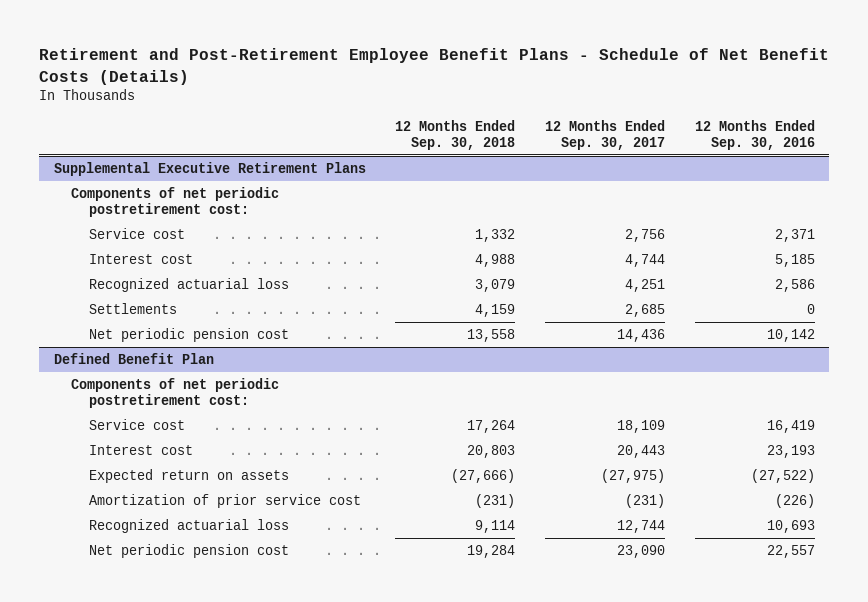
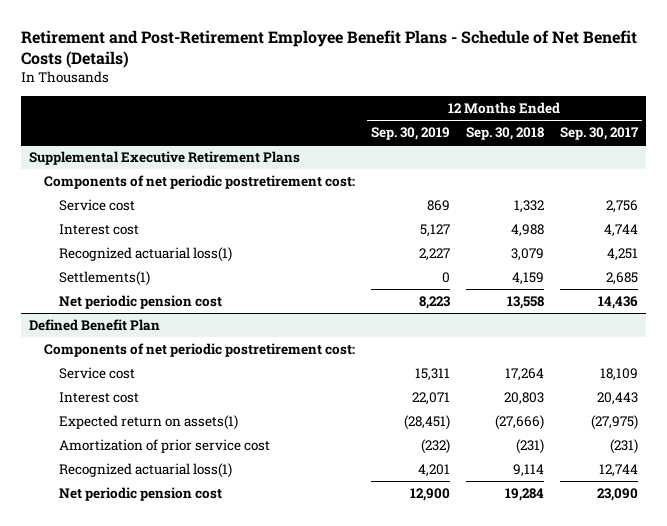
- | 12 Months Ended Sep. 30, 2018 | 12 Months Ended Sep. 30, 2017 | 12 Months Ended Sep. 30, 2016
+ | 12 Months Ended Sep. 30, 2019 | 12 Months Ended Sep. 30, 2018 | 12 Months Ended Sep. 30, 2017
@ Supplemental Executive Retirement Plans
- Recognized actuarial loss | 3,079 | 4,251 | 2,586
- Settlements | 4,159 | 2,685 | 0
+ Recognized actuarial loss(1) | 2,227 | 3,079 | 4,251
+ Settlements(1) | 0 | 4,159 | 2,685
@ Defined Benefit Plan
- Expected return on assets | (27,666) | (27,975) | (27,522)
+ Expected return on assets(1) | (28,451) | (27,666) | (27,975)
- Recognized actuarial loss | 9,114 | 12,744 | 10,693
+ Recognized actuarial loss(1) | 4,201 | 9,114 | 12,744

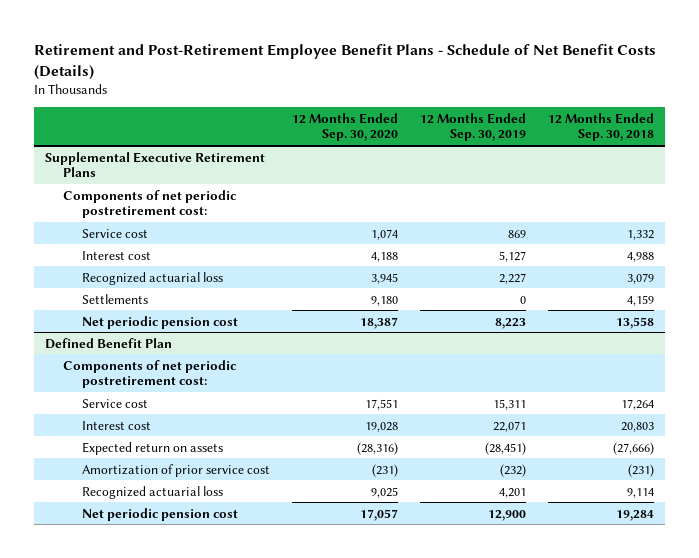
- | 12 Months Ended Sep. 30, 2019 | 12 Months Ended Sep. 30, 2018 | 12 Months Ended Sep. 30, 2017
+ | 12 Months Ended Sep. 30, 2020 | 12 Months Ended Sep. 30, 2019 | 12 Months Ended Sep. 30, 2018
@ Supplemental Executive Retirement Plans
- Recognized actuarial loss(1) | 2,227 | 3,079 | 4,251
- Settlements(1) | 0 | 4,159 | 2,685
+ Recognized actuarial loss | 3,945 | 2,227 | 3,079
+ Settlements | 9,180 | 0 | 4,159
@ Defined Benefit Plan
- Expected return on assets(1) | (28,451) | (27,666) | (27,975)
+ Expected return on assets | (28,316) | (28,451) | (27,666)
- Recognized actuarial loss(1) | 4,201 | 9,114 | 12,744
+ Recognized actuarial loss | 9,025 | 4,201 | 9,114

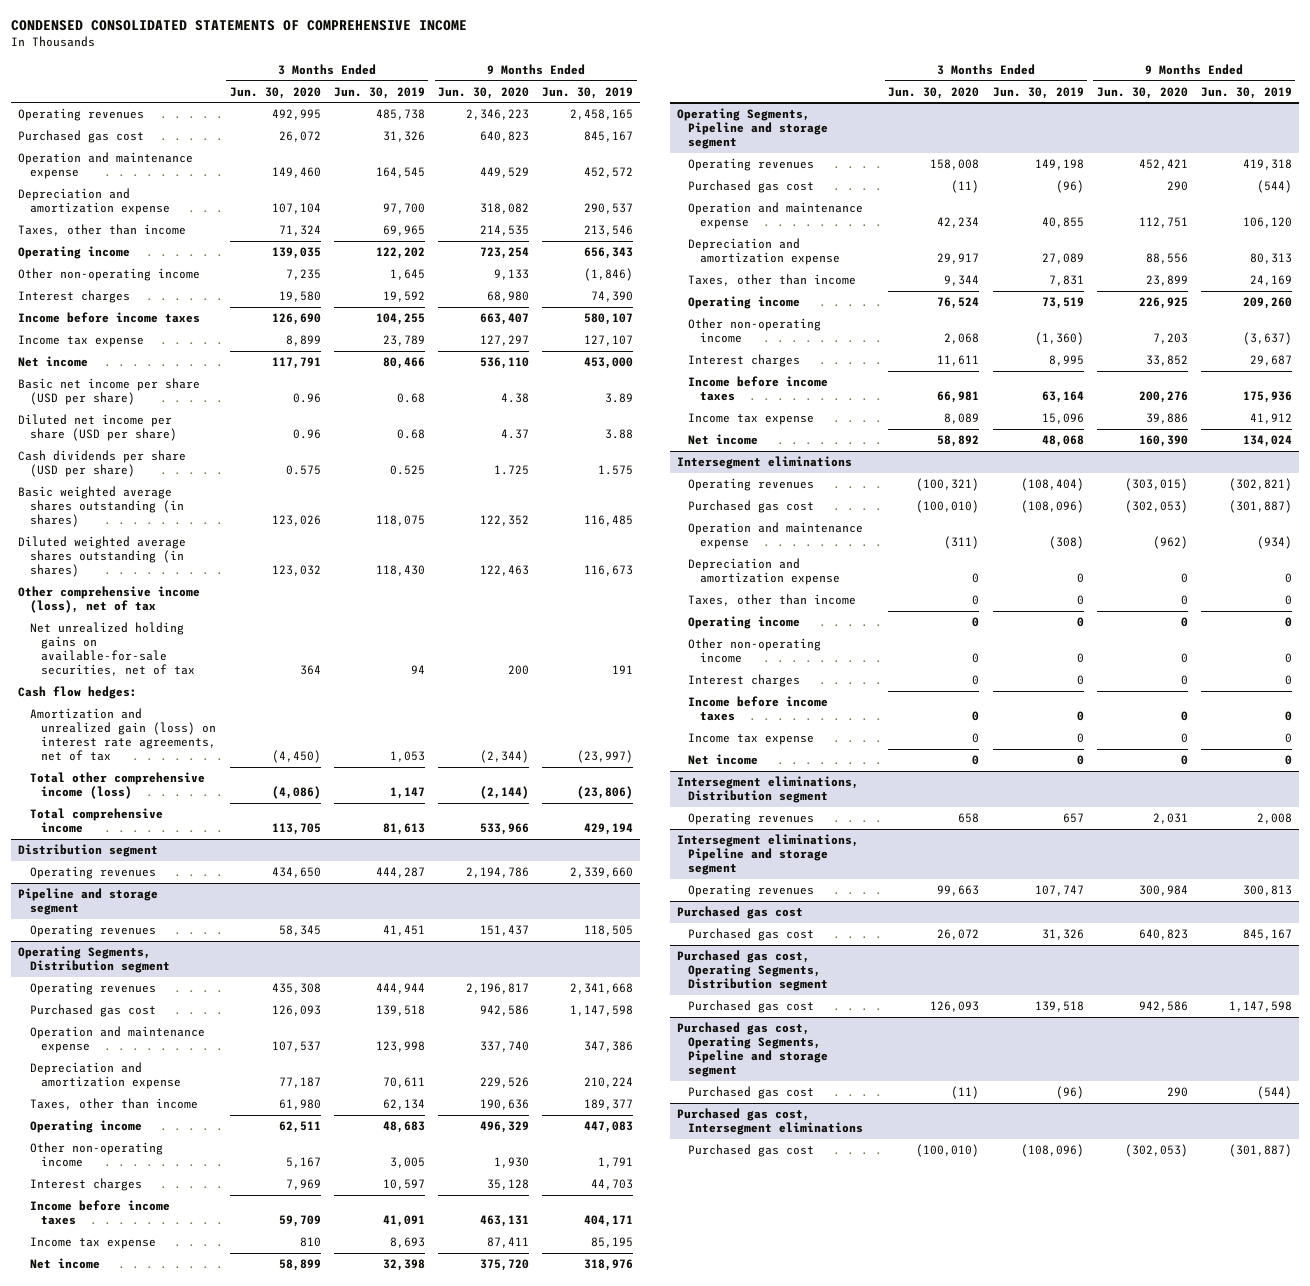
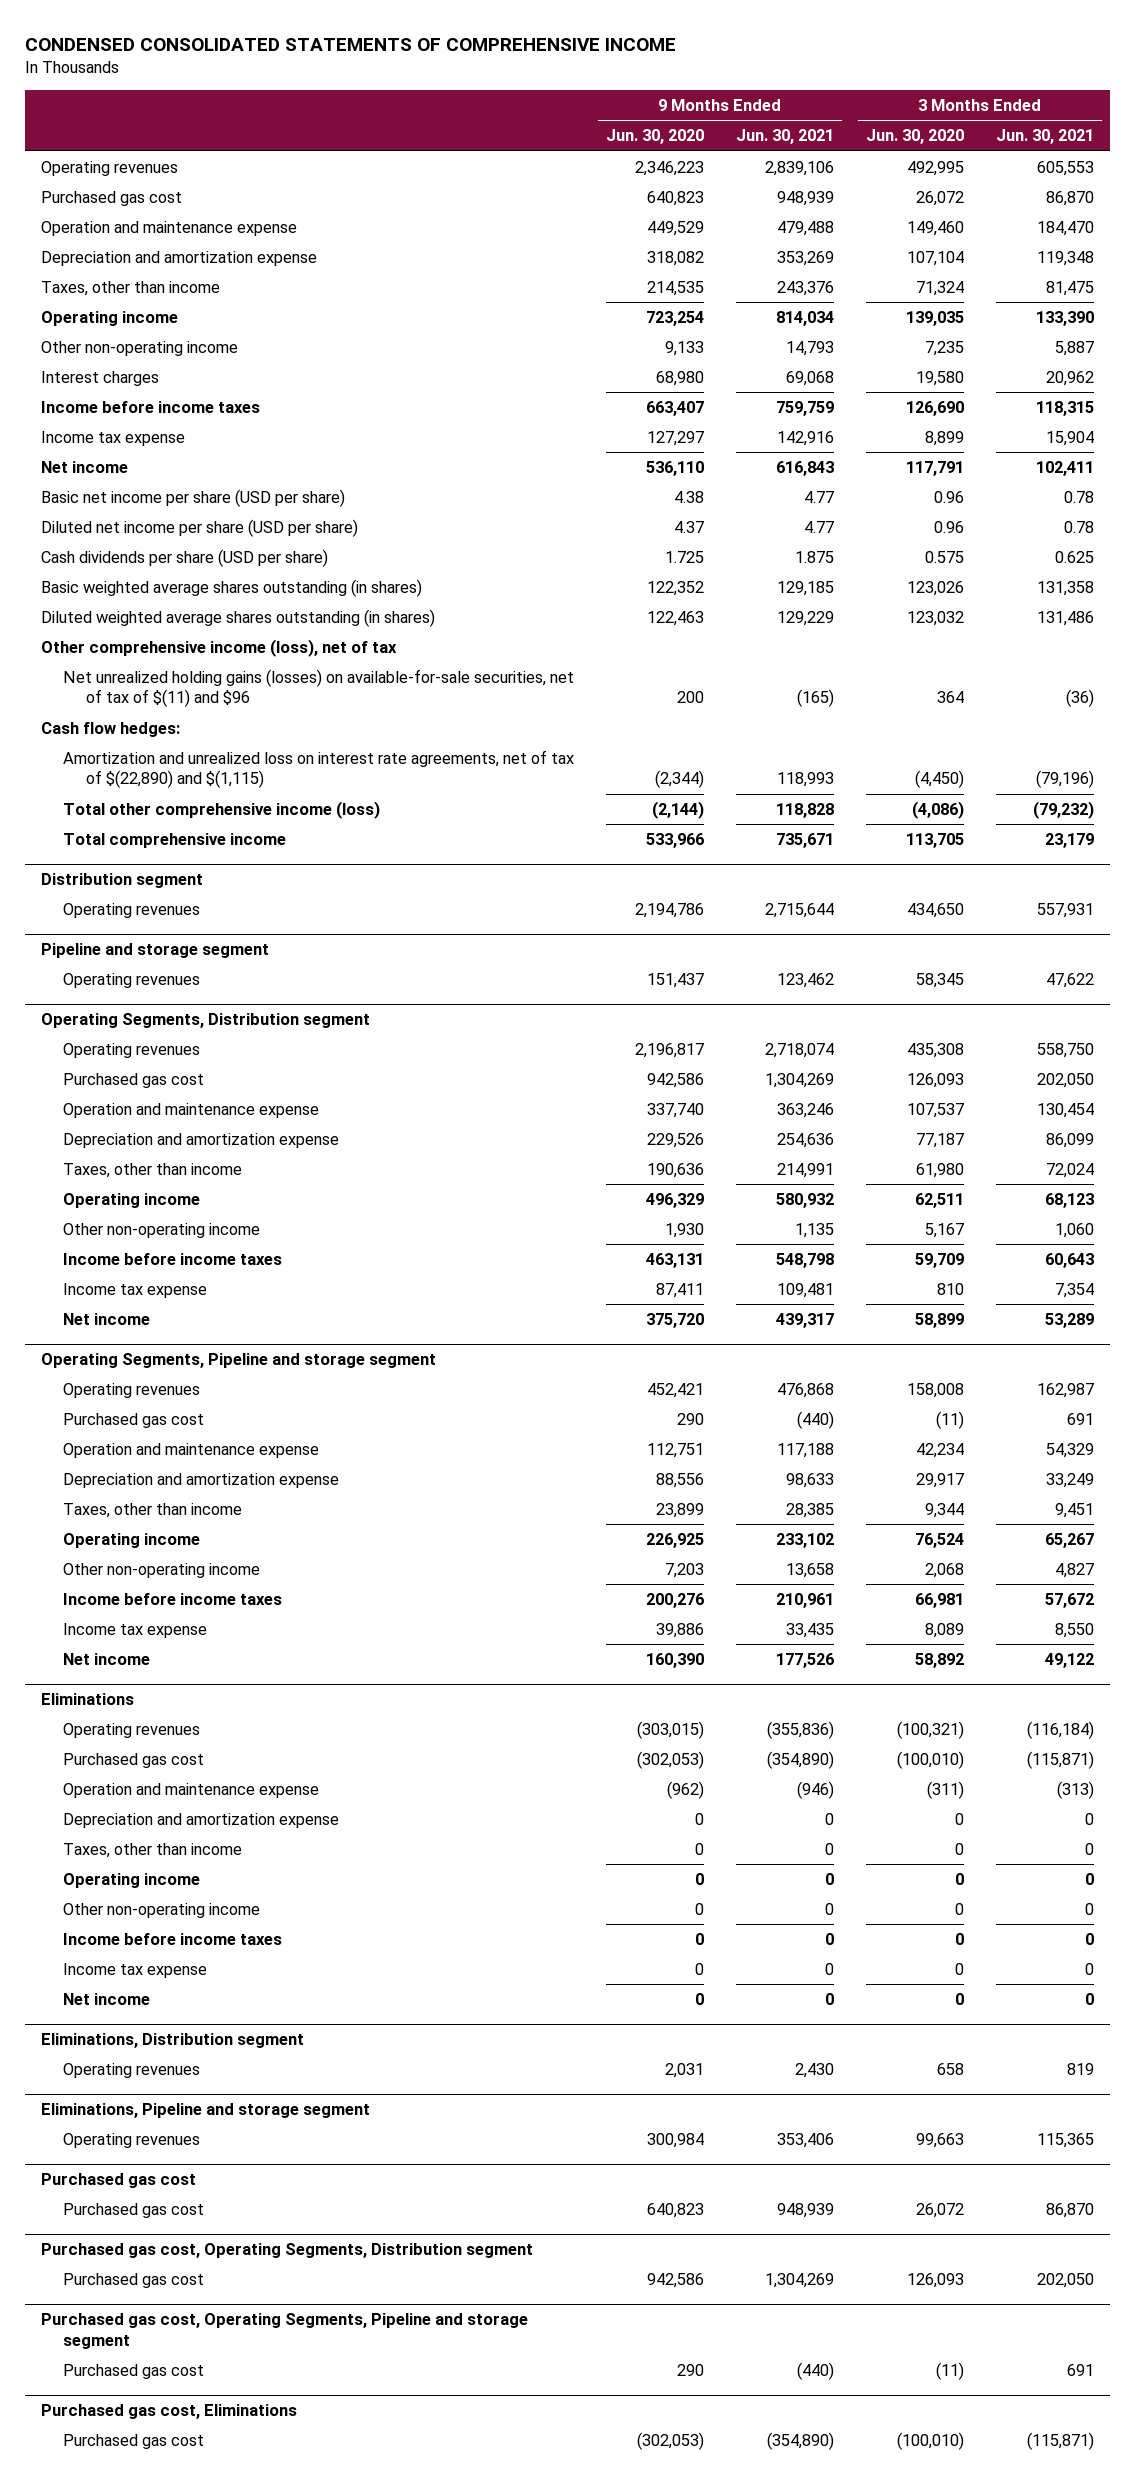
- | 3 Months Ended Jun. 30, 2020 | 3 Months Ended Jun. 30, 2019 | 9 Months Ended Jun. 30, 2020 | 9 Months Ended Jun. 30, 2019
+ | 9 Months Ended Jun. 30, 2020 | 9 Months Ended Jun. 30, 2021 | 3 Months Ended Jun. 30, 2020 | 3 Months Ended Jun. 30, 2021
- Net unrealized holding gains on available-for-sale securities, net of tax | 364 | 94 | 200 | 191
+ Net unrealized holding gains (losses) on available-for-sale securities, net of tax of $(11) and $96 | 200 | (165) | 364 | (36)
- Amortization and unrealized gain (loss) on interest rate agreements, net of tax | (4,450) | 1,053 | (2,344) | (23,997)
+ Amortization and unrealized loss on interest rate agreements, net of tax of $(22,890) and $(1,115) | (2,344) | 118,993 | (4,450) | (79,196)
@ Operating Segments, Distribution segment
- Interest charges | 7,969 | 10,597 | 35,128 | 44,703
@ Operating Segments, Pipeline and storage segment
- Interest charges | 11,611 | 8,995 | 33,852 | 29,687
- Intersegment eliminations
+ Eliminations
- Interest charges | 0 | 0 | 0 | 0
- Intersegment eliminations, Distribution segment
+ Eliminations, Distribution segment
- Intersegment eliminations, Pipeline and storage segment
+ Eliminations, Pipeline and storage segment
- Purchased gas cost, Intersegment eliminations
+ Purchased gas cost, Eliminations

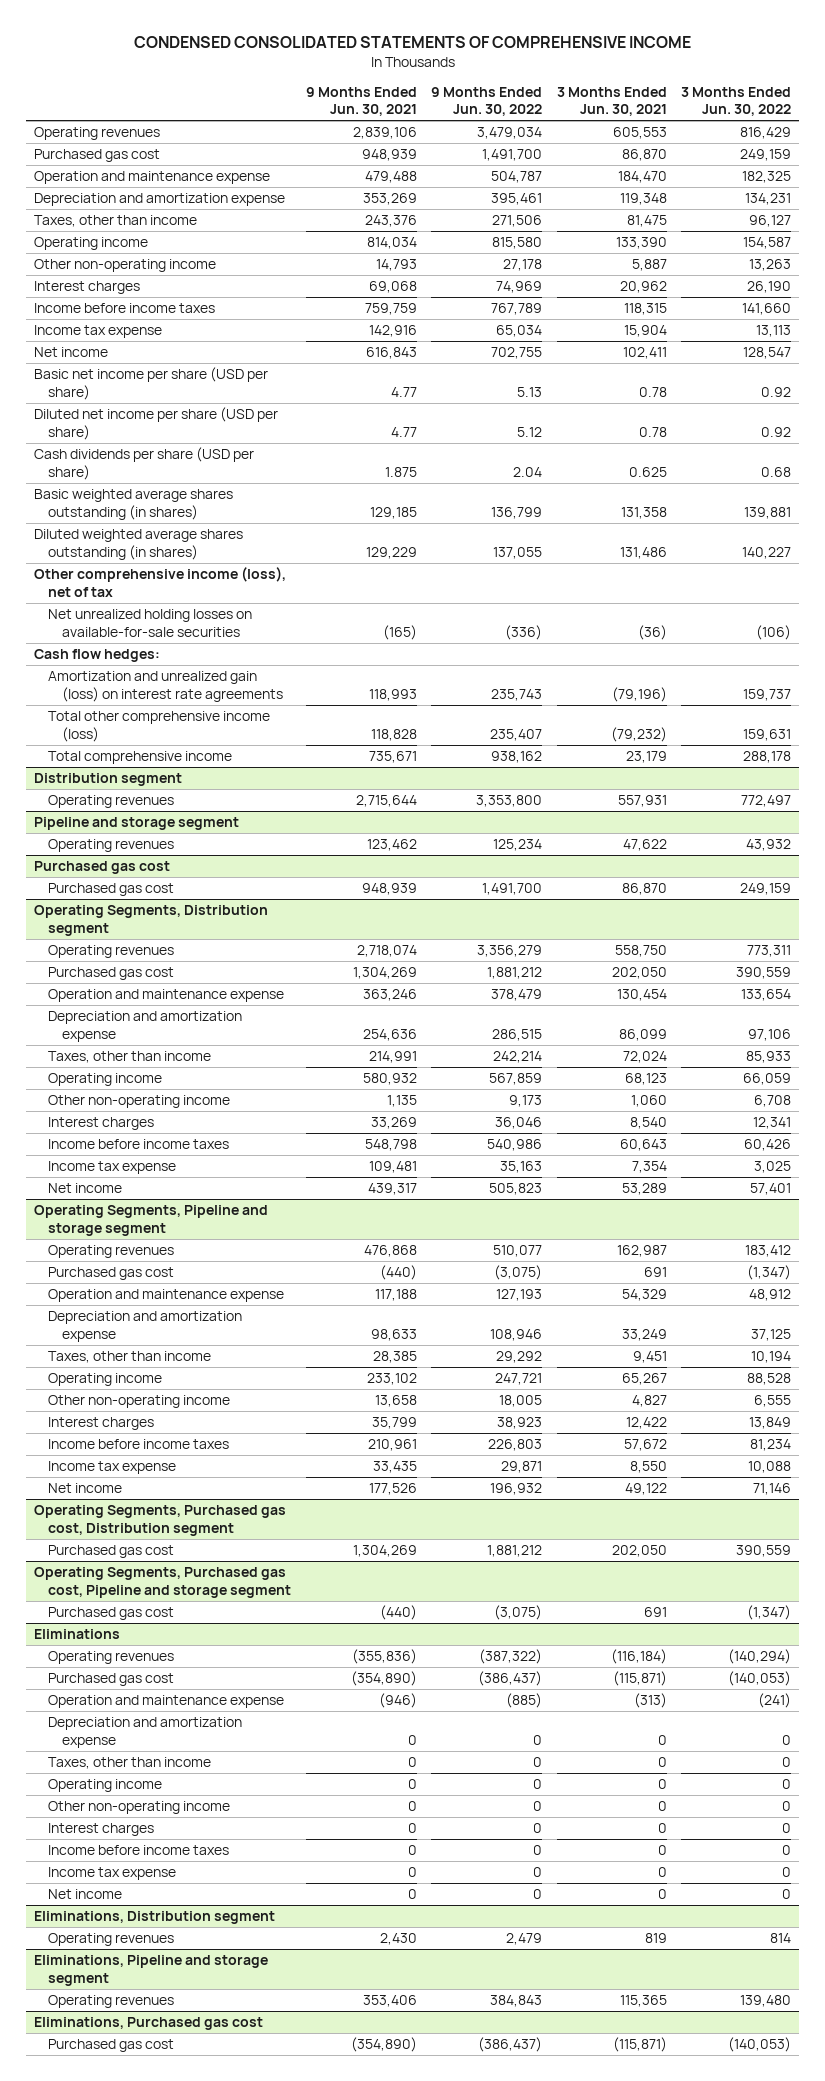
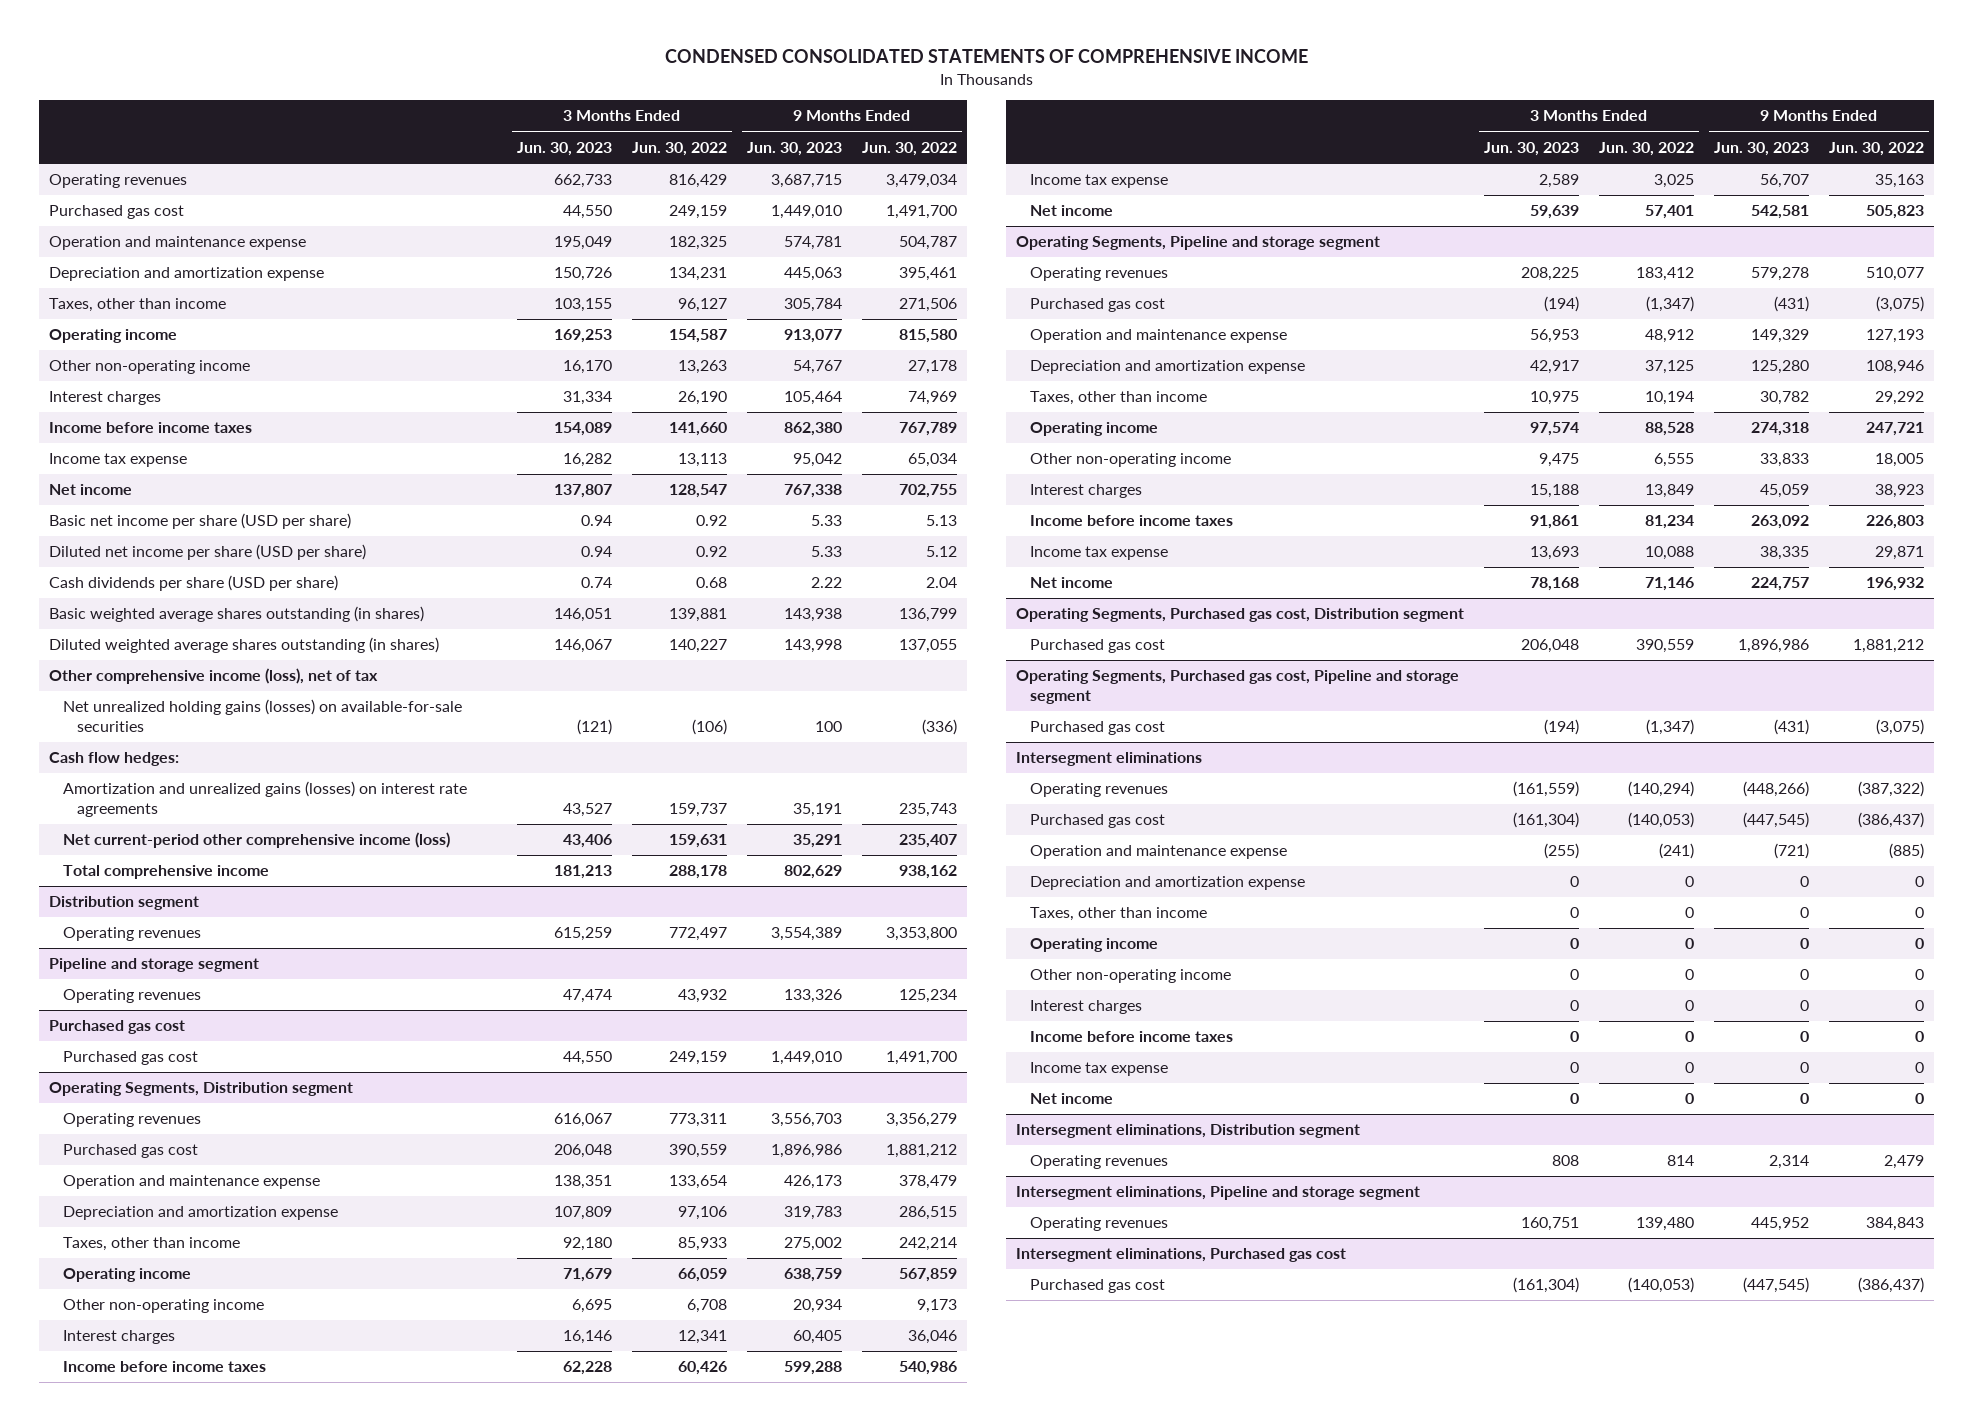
- | 9 Months Ended Jun. 30, 2021 | 9 Months Ended Jun. 30, 2022 | 3 Months Ended Jun. 30, 2021 | 3 Months Ended Jun. 30, 2022
+ | 3 Months Ended Jun. 30, 2023 | 3 Months Ended Jun. 30, 2022 | 9 Months Ended Jun. 30, 2023 | 9 Months Ended Jun. 30, 2022
- Net unrealized holding losses on available-for-sale securities | (165) | (336) | (36) | (106)
+ Net unrealized holding gains (losses) on available-for-sale securities | (121) | (106) | 100 | (336)
- Amortization and unrealized gain (loss) on interest rate agreements | 118,993 | 235,743 | (79,196) | 159,737
- Total other comprehensive income (loss) | 118,828 | 235,407 | (79,232) | 159,631
+ Amortization and unrealized gains (losses) on interest rate agreements | 43,527 | 159,737 | 35,191 | 235,743
+ Net current-period other comprehensive income (loss) | 43,406 | 159,631 | 35,291 | 235,407
- Eliminations
+ Intersegment eliminations
- Eliminations, Distribution segment
+ Intersegment eliminations, Distribution segment
- Eliminations, Pipeline and storage segment
+ Intersegment eliminations, Pipeline and storage segment
- Eliminations, Purchased gas cost
+ Intersegment eliminations, Purchased gas cost

